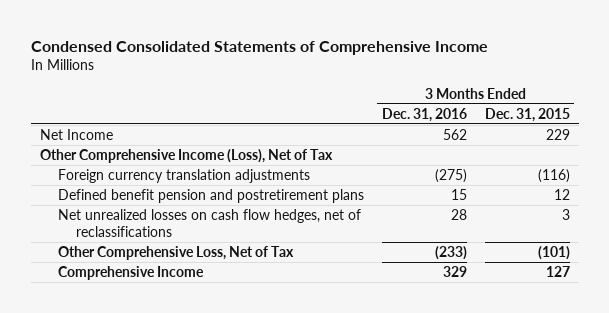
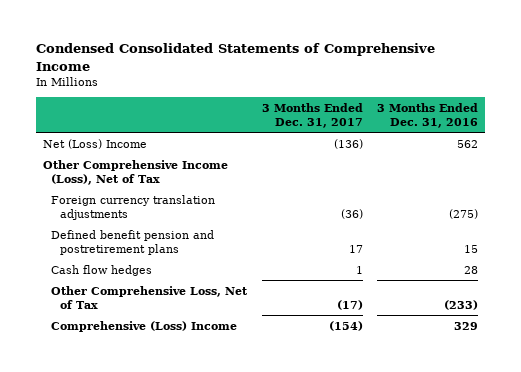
- | 3 Months Ended Dec. 31, 2016 | 3 Months Ended Dec. 31, 2015
+ | 3 Months Ended Dec. 31, 2017 | 3 Months Ended Dec. 31, 2016
- Net Income | 562 | 229
+ Net (Loss) Income | (136) | 562
- Net unrealized losses on cash flow hedges, net of reclassifications | 28 | 3
+ Cash flow hedges | 1 | 28
- Comprehensive Income | 329 | 127
+ Comprehensive (Loss) Income | (154) | 329

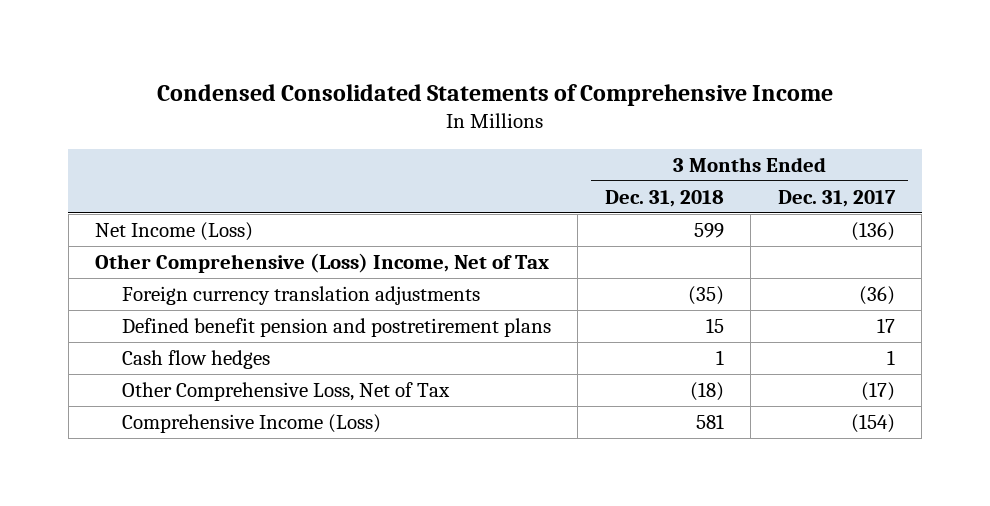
- | 3 Months Ended Dec. 31, 2017 | 3 Months Ended Dec. 31, 2016
+ | 3 Months Ended Dec. 31, 2018 | 3 Months Ended Dec. 31, 2017
- Net (Loss) Income | (136) | 562
- Other Comprehensive Income (Loss), Net of Tax
+ Net Income (Loss) | 599 | (136)
+ Other Comprehensive (Loss) Income, Net of Tax
- Comprehensive (Loss) Income | (154) | 329
+ Comprehensive Income (Loss) | 581 | (154)

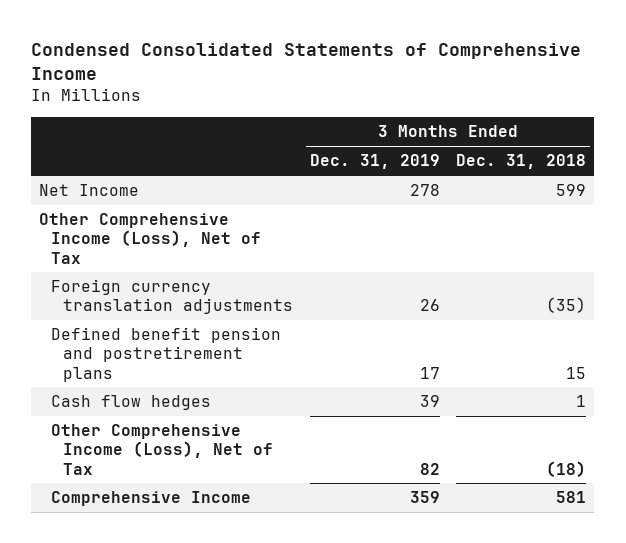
- | 3 Months Ended Dec. 31, 2018 | 3 Months Ended Dec. 31, 2017
+ | 3 Months Ended Dec. 31, 2019 | 3 Months Ended Dec. 31, 2018
- Net Income (Loss) | 599 | (136)
- Other Comprehensive (Loss) Income, Net of Tax
+ Net Income | 278 | 599
+ Other Comprehensive Income (Loss), Net of Tax
- Other Comprehensive Loss, Net of Tax | (18) | (17)
- Comprehensive Income (Loss) | 581 | (154)
+ Other Comprehensive Income (Loss), Net of Tax | 82 | (18)
+ Comprehensive Income | 359 | 581

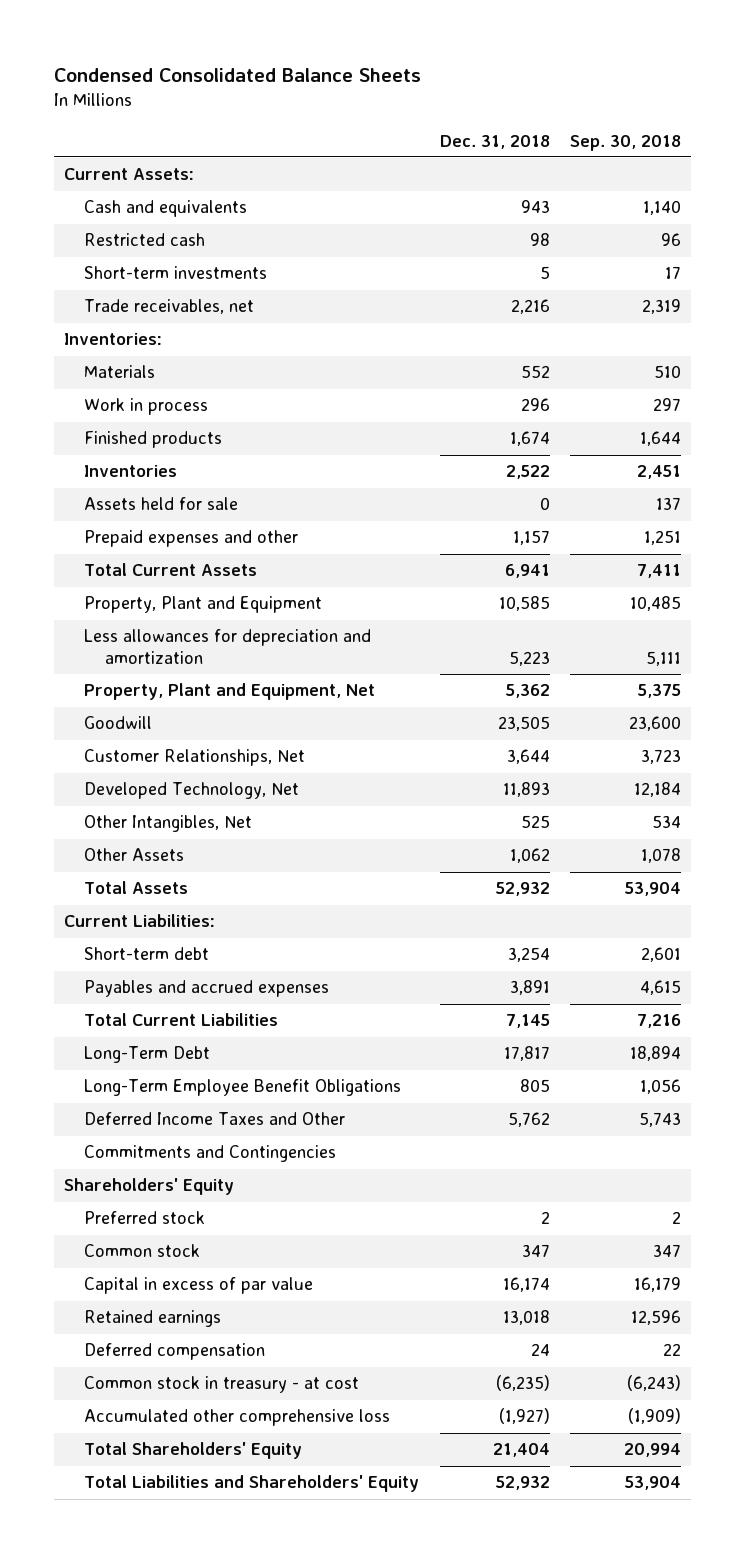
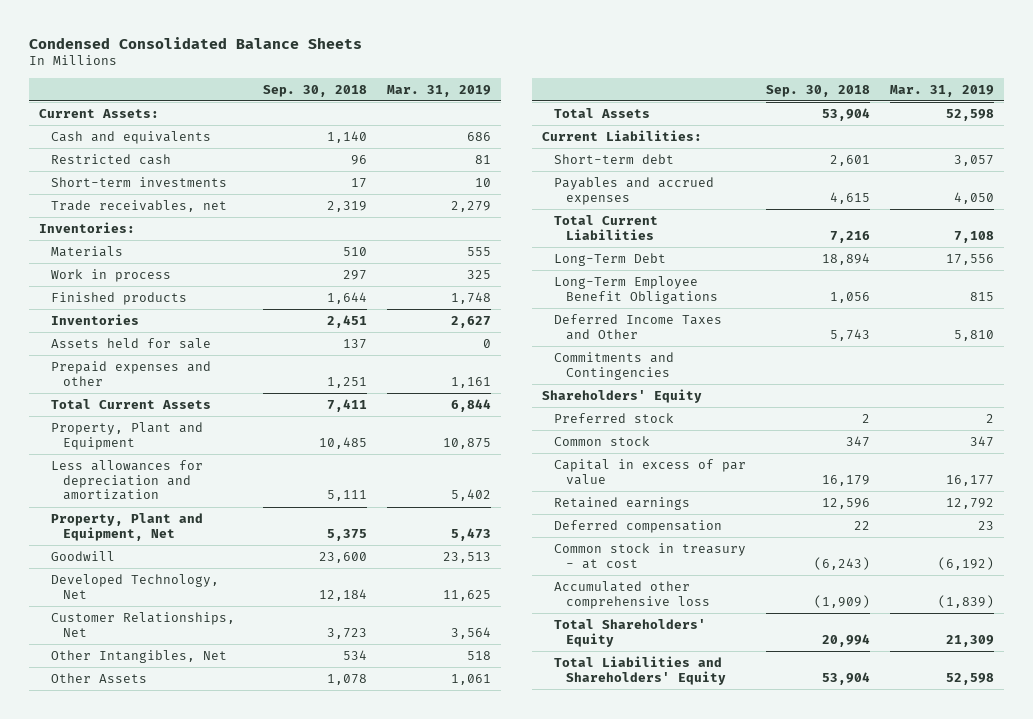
- | Dec. 31, 2018 | Sep. 30, 2018
+ | Sep. 30, 2018 | Mar. 31, 2019
moved down: Customer Relationships, Net | 3,723 | 3,564

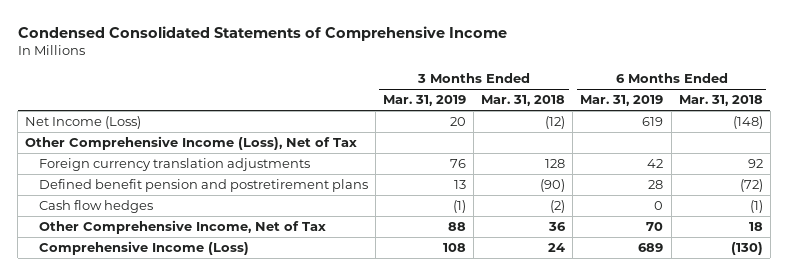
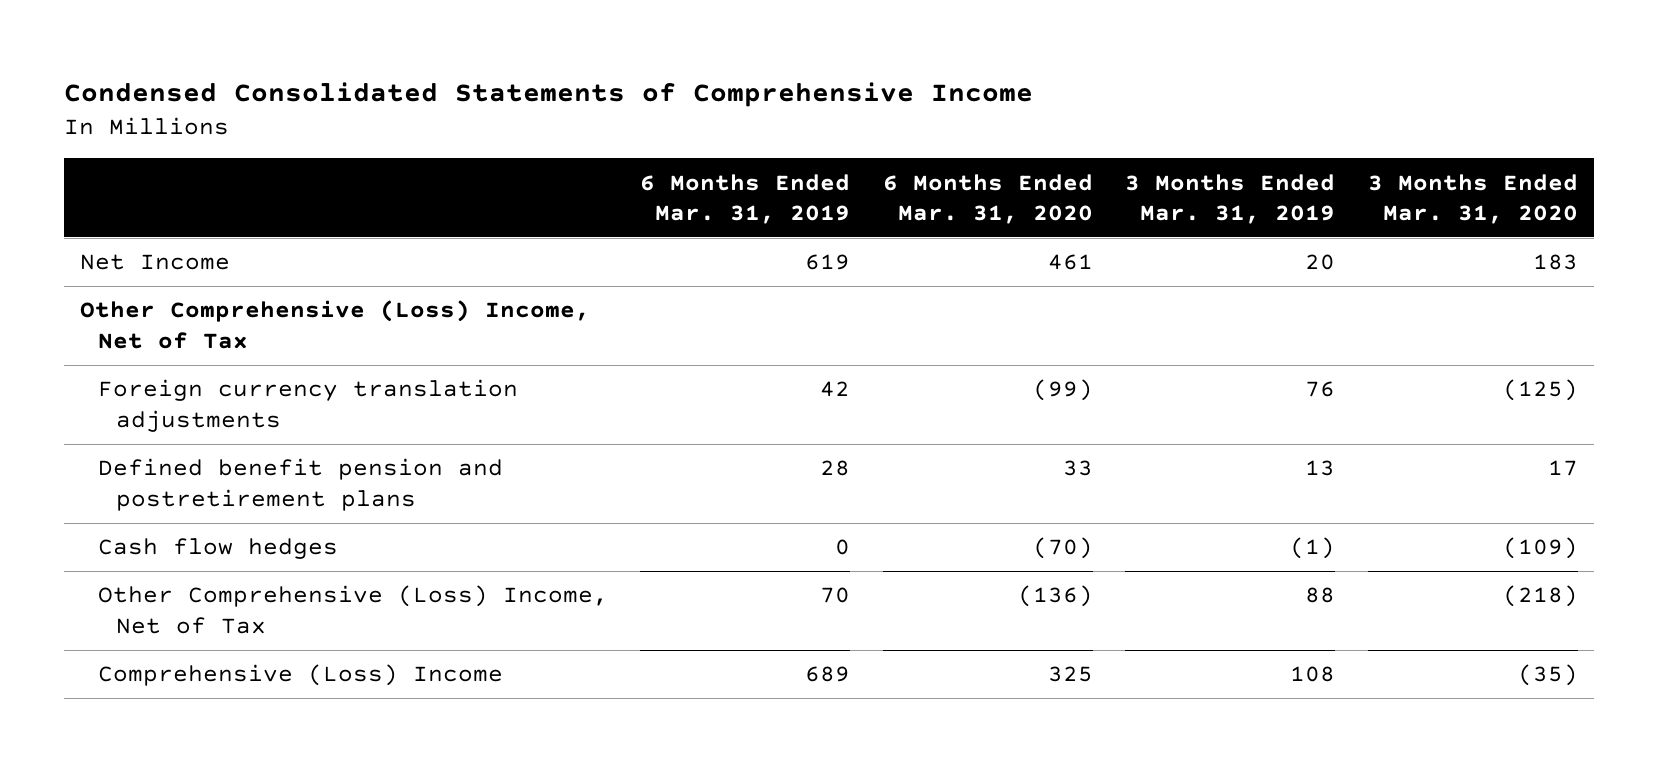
- | 3 Months Ended Mar. 31, 2019 | 3 Months Ended Mar. 31, 2018 | 6 Months Ended Mar. 31, 2019 | 6 Months Ended Mar. 31, 2018
+ | 6 Months Ended Mar. 31, 2019 | 6 Months Ended Mar. 31, 2020 | 3 Months Ended Mar. 31, 2019 | 3 Months Ended Mar. 31, 2020
- Net Income (Loss) | 20 | (12) | 619 | (148)
- Other Comprehensive Income (Loss), Net of Tax
+ Net Income | 619 | 461 | 20 | 183
+ Other Comprehensive (Loss) Income, Net of Tax
- Other Comprehensive Income, Net of Tax | 88 | 36 | 70 | 18
- Comprehensive Income (Loss) | 108 | 24 | 689 | (130)
+ Other Comprehensive (Loss) Income, Net of Tax | 70 | (136) | 88 | (218)
+ Comprehensive (Loss) Income | 689 | 325 | 108 | (35)

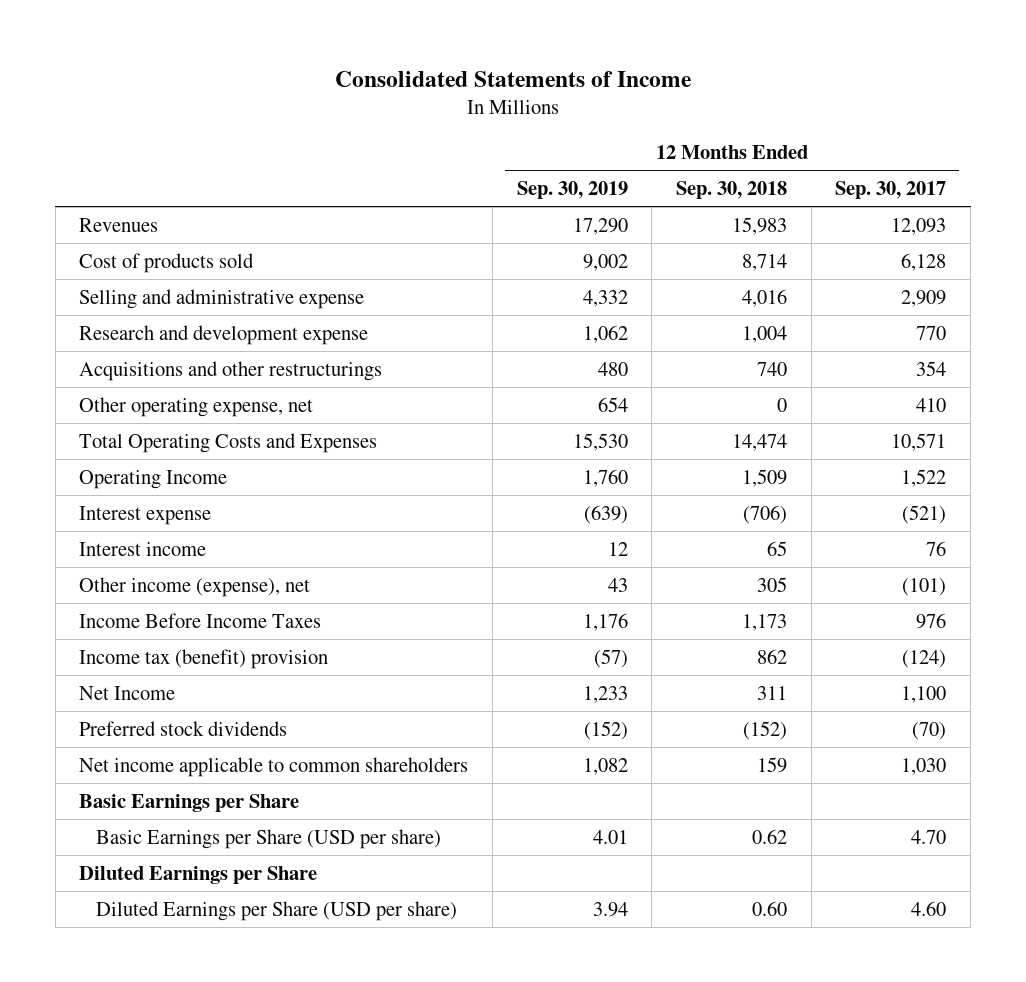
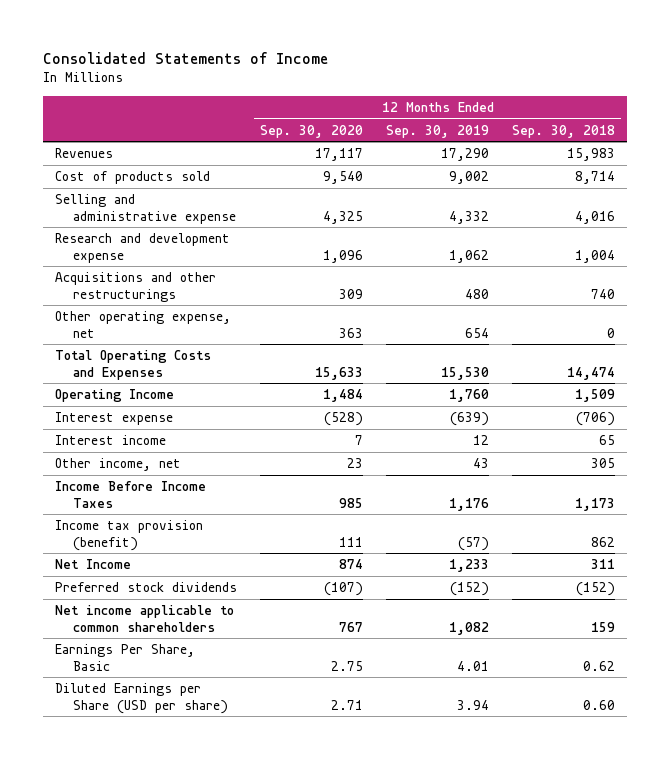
- | 12 Months Ended Sep. 30, 2019 | 12 Months Ended Sep. 30, 2018 | 12 Months Ended Sep. 30, 2017
+ | 12 Months Ended Sep. 30, 2020 | 12 Months Ended Sep. 30, 2019 | 12 Months Ended Sep. 30, 2018
- Other income (expense), net | 43 | 305 | (101)
+ Other income, net | 23 | 43 | 305
- Income tax (benefit) provision | (57) | 862 | (124)
+ Income tax provision (benefit) | 111 | (57) | 862
- Basic Earnings per Share
- Basic Earnings per Share (USD per share) | 4.01 | 0.62 | 4.70
- Diluted Earnings per Share
+ Earnings Per Share, Basic | 2.75 | 4.01 | 0.62

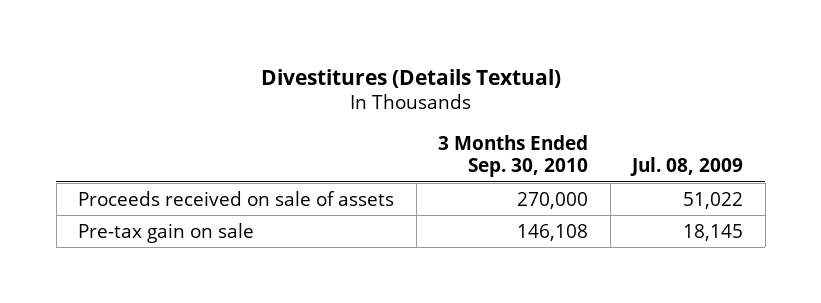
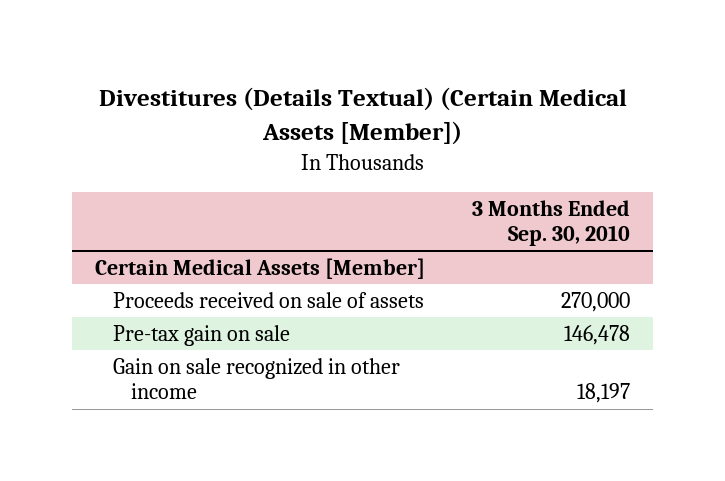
- Divestitures (Details Textual)
+ Divestitures (Details Textual) (Certain Medical Assets [Member])
- | 3 Months Ended Sep. 30, 2010 | Jul. 08, 2009
+ | 3 Months Ended Sep. 30, 2010
+ Certain Medical Assets [Member]
- Pre-tax gain on sale | 146,108 | 18,145
+ Pre-tax gain on sale | 146,478
+ Gain on sale recognized in other income | 18,197

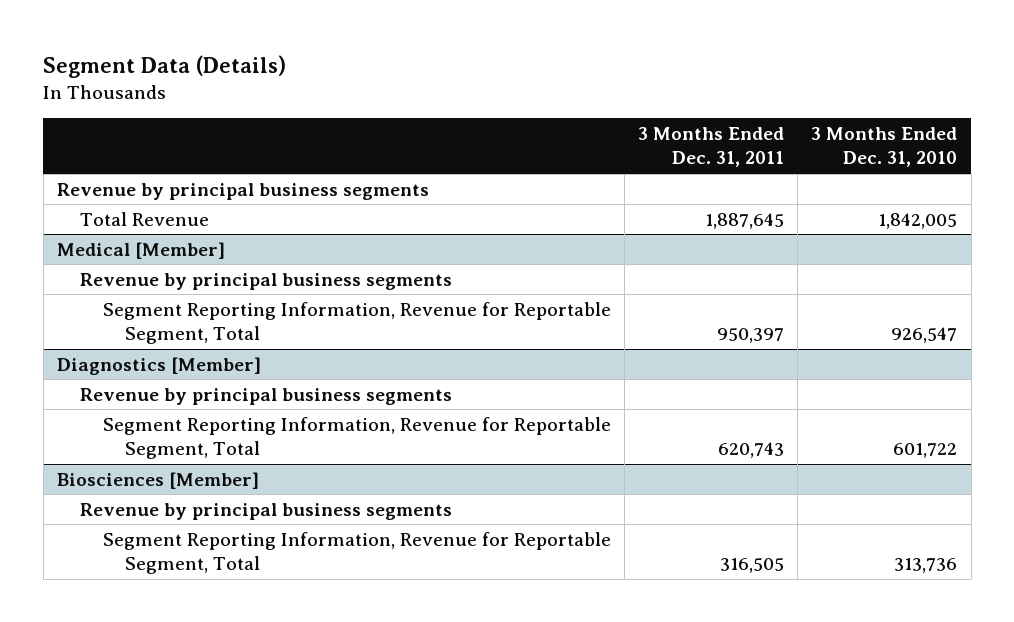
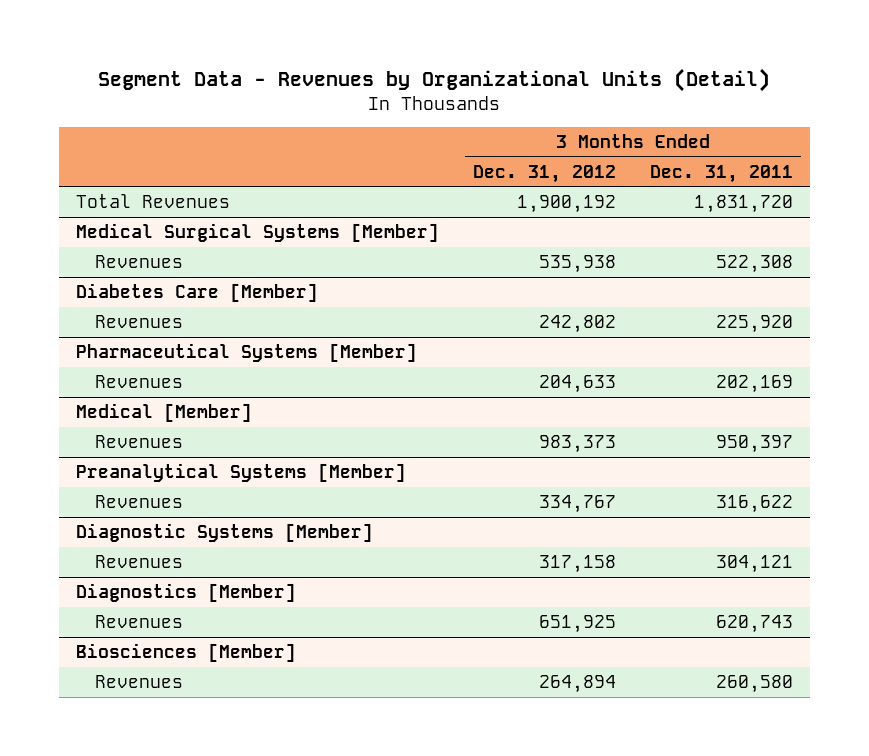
- Segment Data (Details)
+ Segment Data - Revenues by Organizational Units (Detail)
- | 3 Months Ended Dec. 31, 2011 | 3 Months Ended Dec. 31, 2010
+ | 3 Months Ended Dec. 31, 2012 | 3 Months Ended Dec. 31, 2011
- Revenue by principal business segments
- Total Revenue | 1,887,645 | 1,842,005
+ Total Revenues | 1,900,192 | 1,831,720
+ Medical Surgical Systems [Member]
+ Revenues | 535,938 | 522,308
+ Diabetes Care [Member]
+ Revenues | 242,802 | 225,920
+ Pharmaceutical Systems [Member]
+ Revenues | 204,633 | 202,169
@ Medical [Member]
- Revenue by principal business segments
- Segment Reporting Information, Revenue for Reportable Segment, Total | 950,397 | 926,547
+ Revenues | 983,373 | 950,397
+ Preanalytical Systems [Member]
+ Revenues | 334,767 | 316,622
+ Diagnostic Systems [Member]
+ Revenues | 317,158 | 304,121
@ Diagnostics [Member]
- Revenue by principal business segments
- Segment Reporting Information, Revenue for Reportable Segment, Total | 620,743 | 601,722
+ Revenues | 651,925 | 620,743
@ Biosciences [Member]
- Revenue by principal business segments
- Segment Reporting Information, Revenue for Reportable Segment, Total | 316,505 | 313,736
+ Revenues | 264,894 | 260,580

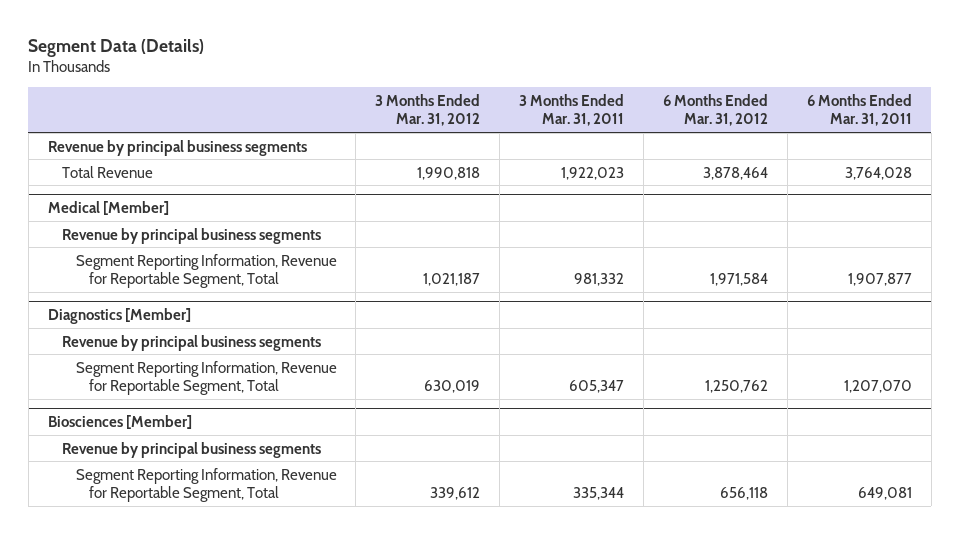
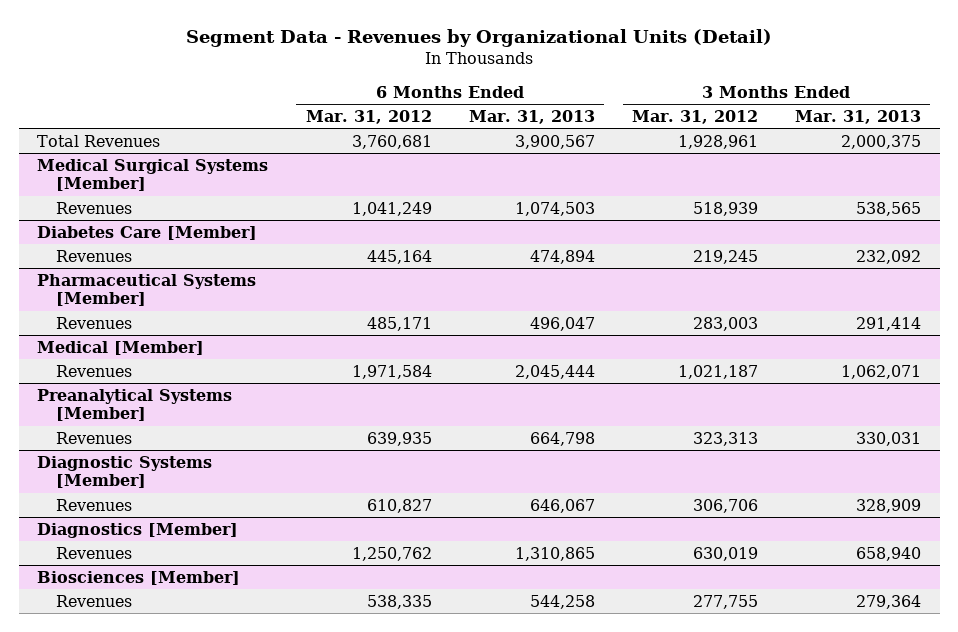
- Segment Data (Details)
+ Segment Data - Revenues by Organizational Units (Detail)
- | 3 Months Ended Mar. 31, 2012 | 3 Months Ended Mar. 31, 2011 | 6 Months Ended Mar. 31, 2012 | 6 Months Ended Mar. 31, 2011
+ | 6 Months Ended Mar. 31, 2012 | 6 Months Ended Mar. 31, 2013 | 3 Months Ended Mar. 31, 2012 | 3 Months Ended Mar. 31, 2013
- Revenue by principal business segments
- Total Revenue | 1,990,818 | 1,922,023 | 3,878,464 | 3,764,028
+ Total Revenues | 3,760,681 | 3,900,567 | 1,928,961 | 2,000,375
+ Medical Surgical Systems [Member]
+ Revenues | 1,041,249 | 1,074,503 | 518,939 | 538,565
+ Diabetes Care [Member]
+ Revenues | 445,164 | 474,894 | 219,245 | 232,092
+ Pharmaceutical Systems [Member]
+ Revenues | 485,171 | 496,047 | 283,003 | 291,414
@ Medical [Member]
- Revenue by principal business segments
- Segment Reporting Information, Revenue for Reportable Segment, Total | 1,021,187 | 981,332 | 1,971,584 | 1,907,877
+ Revenues | 1,971,584 | 2,045,444 | 1,021,187 | 1,062,071
+ Preanalytical Systems [Member]
+ Revenues | 639,935 | 664,798 | 323,313 | 330,031
+ Diagnostic Systems [Member]
+ Revenues | 610,827 | 646,067 | 306,706 | 328,909
@ Diagnostics [Member]
- Revenue by principal business segments
- Segment Reporting Information, Revenue for Reportable Segment, Total | 630,019 | 605,347 | 1,250,762 | 1,207,070
+ Revenues | 1,250,762 | 1,310,865 | 630,019 | 658,940
@ Biosciences [Member]
- Revenue by principal business segments
- Segment Reporting Information, Revenue for Reportable Segment, Total | 339,612 | 335,344 | 656,118 | 649,081
+ Revenues | 538,335 | 544,258 | 277,755 | 279,364

